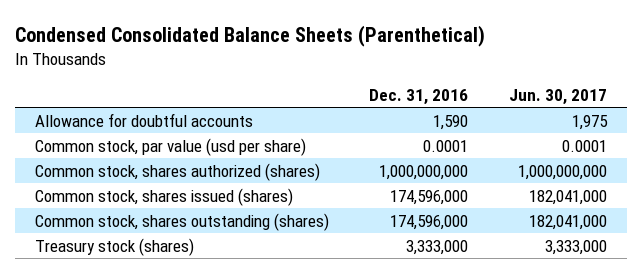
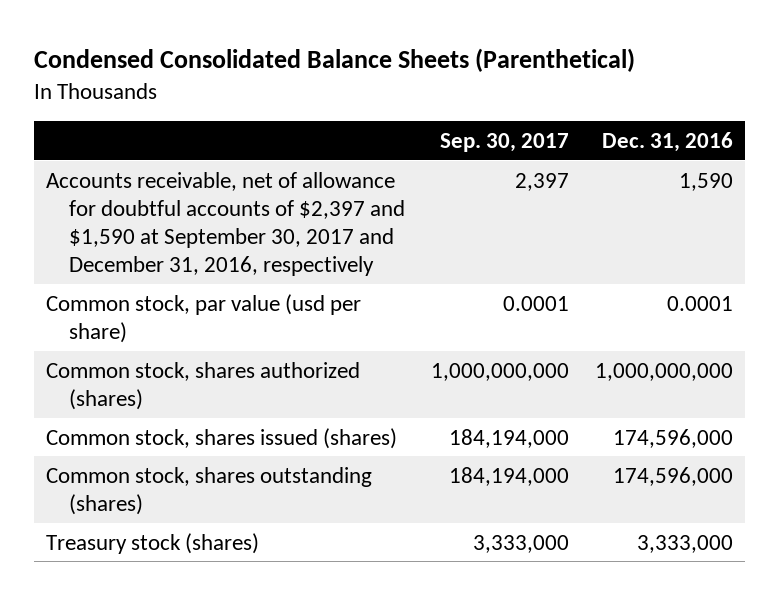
- | Dec. 31, 2016 | Jun. 30, 2017
+ | Sep. 30, 2017 | Dec. 31, 2016
- Allowance for doubtful accounts | 1,590 | 1,975
+ Accounts receivable, net of allowance for doubtful accounts of $2,397 and $1,590 at September 30, 2017 and December 31, 2016, respectively | 2,397 | 1,590

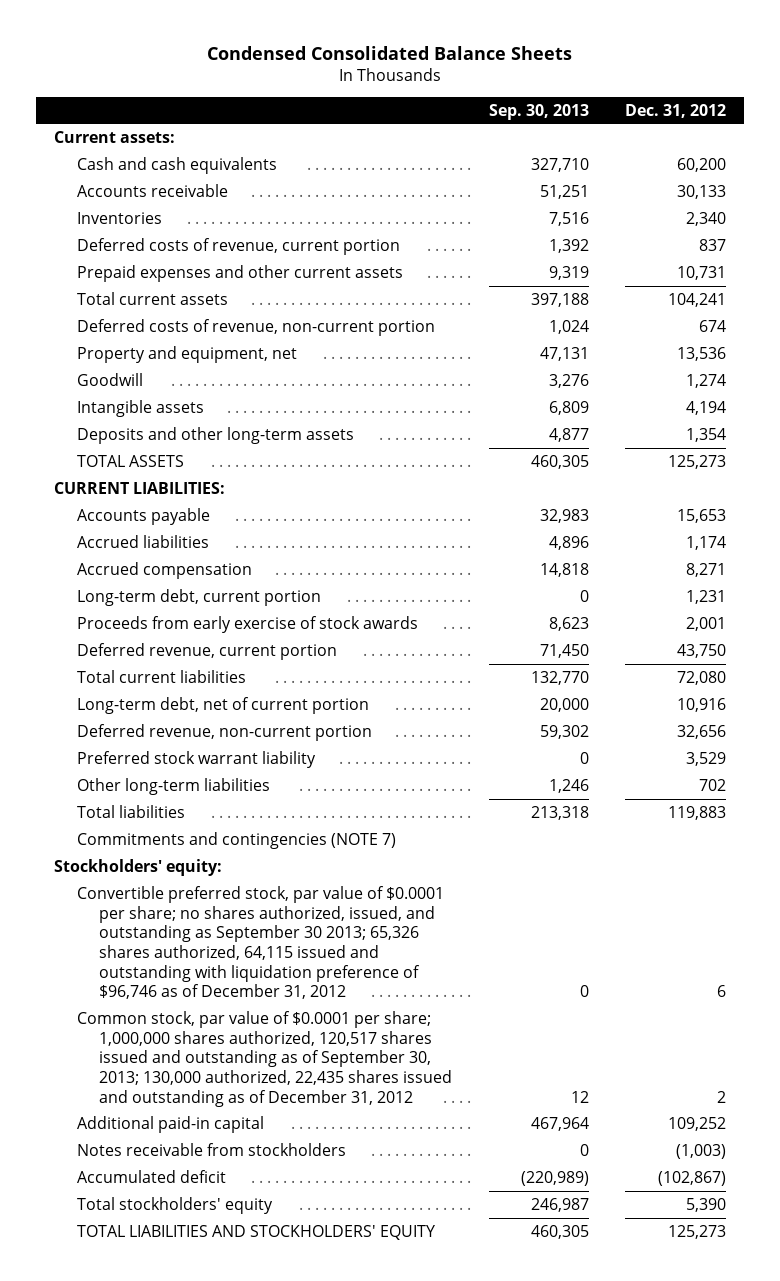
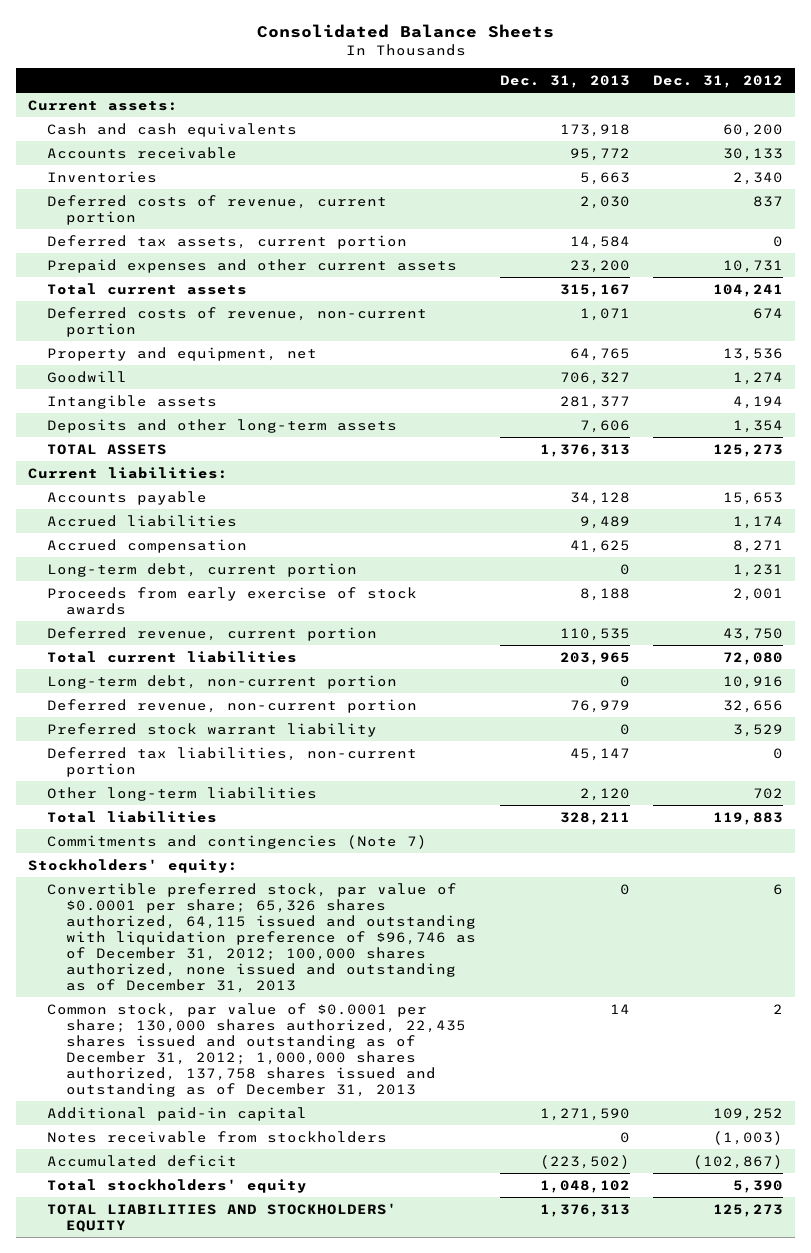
- Condensed Consolidated Balance Sheets
+ Consolidated Balance Sheets
- | Sep. 30, 2013 | Dec. 31, 2012
+ | Dec. 31, 2013 | Dec. 31, 2012
+ Deferred tax assets, current portion | 14,584 | 0
- CURRENT LIABILITIES:
+ Current liabilities:
- Long-term debt, net of current portion | 20,000 | 10,916
+ Long-term debt, non-current portion | 0 | 10,916
+ Deferred tax liabilities, non-current portion | 45,147 | 0
- Commitments and contingencies (NOTE 7)
+ Commitments and contingencies (Note 7)
- Convertible preferred stock, par value of $0.0001 per share; no shares authorized, issued, and outstanding as September 30 2013; 65,326 shares authorized, 64,115 issued and outstanding with liquidation preference of $96,746 as of December 31, 2012 | 0 | 6
- Common stock, par value of $0.0001 per share; 1,000,000 shares authorized, 120,517 shares issued and outstanding as of September 30, 2013; 130,000 authorized, 22,435 shares issued and outstanding as of December 31, 2012 | 12 | 2
+ Convertible preferred stock, par value of $0.0001 per share; 65,326 shares authorized, 64,115 issued and outstanding with liquidation preference of $96,746 as of December 31, 2012; 100,000 shares authorized, none issued and outstanding as of December 31, 2013 | 0 | 6
+ Common stock, par value of $0.0001 per share; 130,000 shares authorized, 22,435 shares issued and outstanding as of December 31, 2012; 1,000,000 shares authorized, 137,758 shares issued and outstanding as of December 31, 2013 | 14 | 2

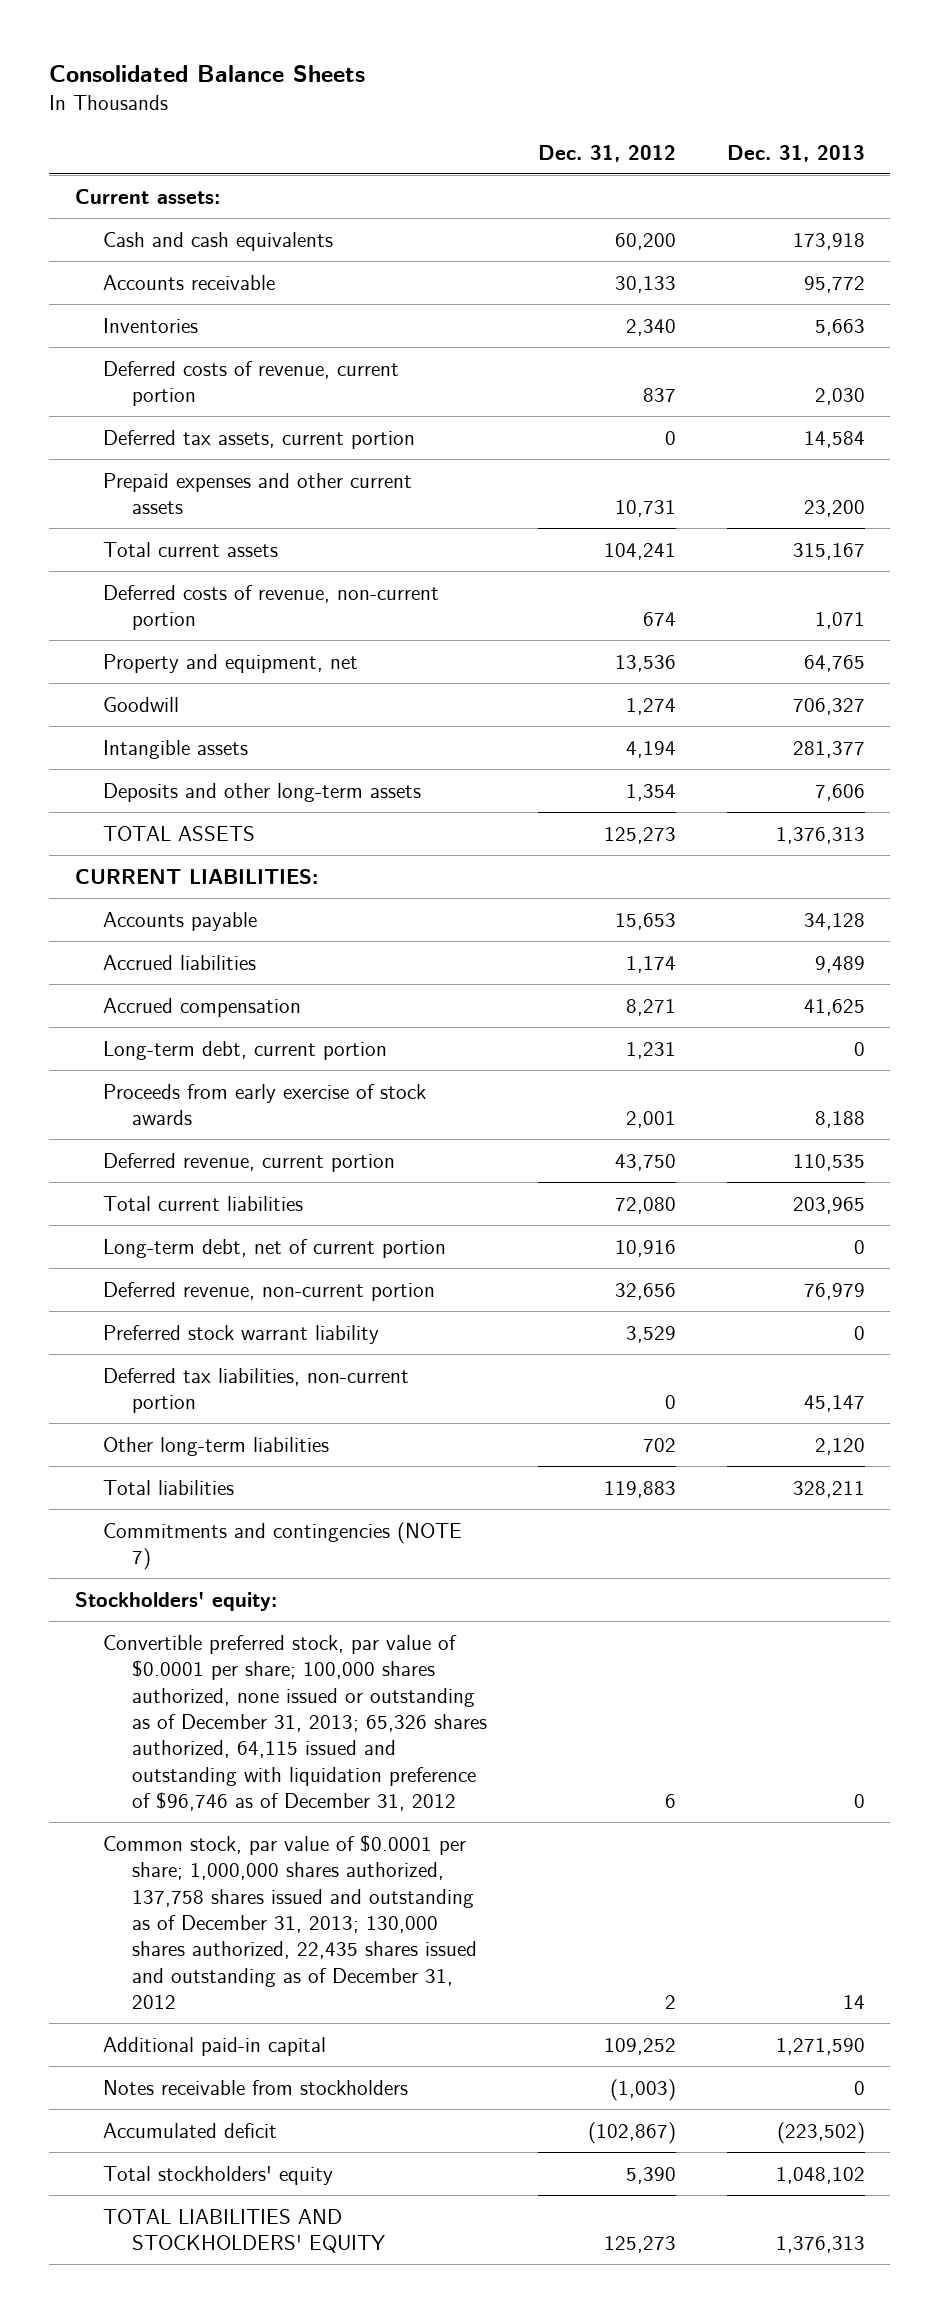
- | Dec. 31, 2013 | Dec. 31, 2012
+ | Dec. 31, 2012 | Dec. 31, 2013
- Current liabilities:
+ CURRENT LIABILITIES:
- Long-term debt, non-current portion | 0 | 10,916
+ Long-term debt, net of current portion | 10,916 | 0
- Commitments and contingencies (Note 7)
+ Commitments and contingencies (NOTE 7)
- Convertible preferred stock, par value of $0.0001 per share; 65,326 shares authorized, 64,115 issued and outstanding with liquidation preference of $96,746 as of December 31, 2012; 100,000 shares authorized, none issued and outstanding as of December 31, 2013 | 0 | 6
- Common stock, par value of $0.0001 per share; 130,000 shares authorized, 22,435 shares issued and outstanding as of December 31, 2012; 1,000,000 shares authorized, 137,758 shares issued and outstanding as of December 31, 2013 | 14 | 2
+ Convertible preferred stock, par value of $0.0001 per share; 100,000 shares authorized, none issued or outstanding as of December 31, 2013; 65,326 shares authorized, 64,115 issued and outstanding with liquidation preference of $96,746 as of December 31, 2012 | 6 | 0
+ Common stock, par value of $0.0001 per share; 1,000,000 shares authorized, 137,758 shares issued and outstanding as of December 31, 2013; 130,000 shares authorized, 22,435 shares issued and outstanding as of December 31, 2012 | 2 | 14

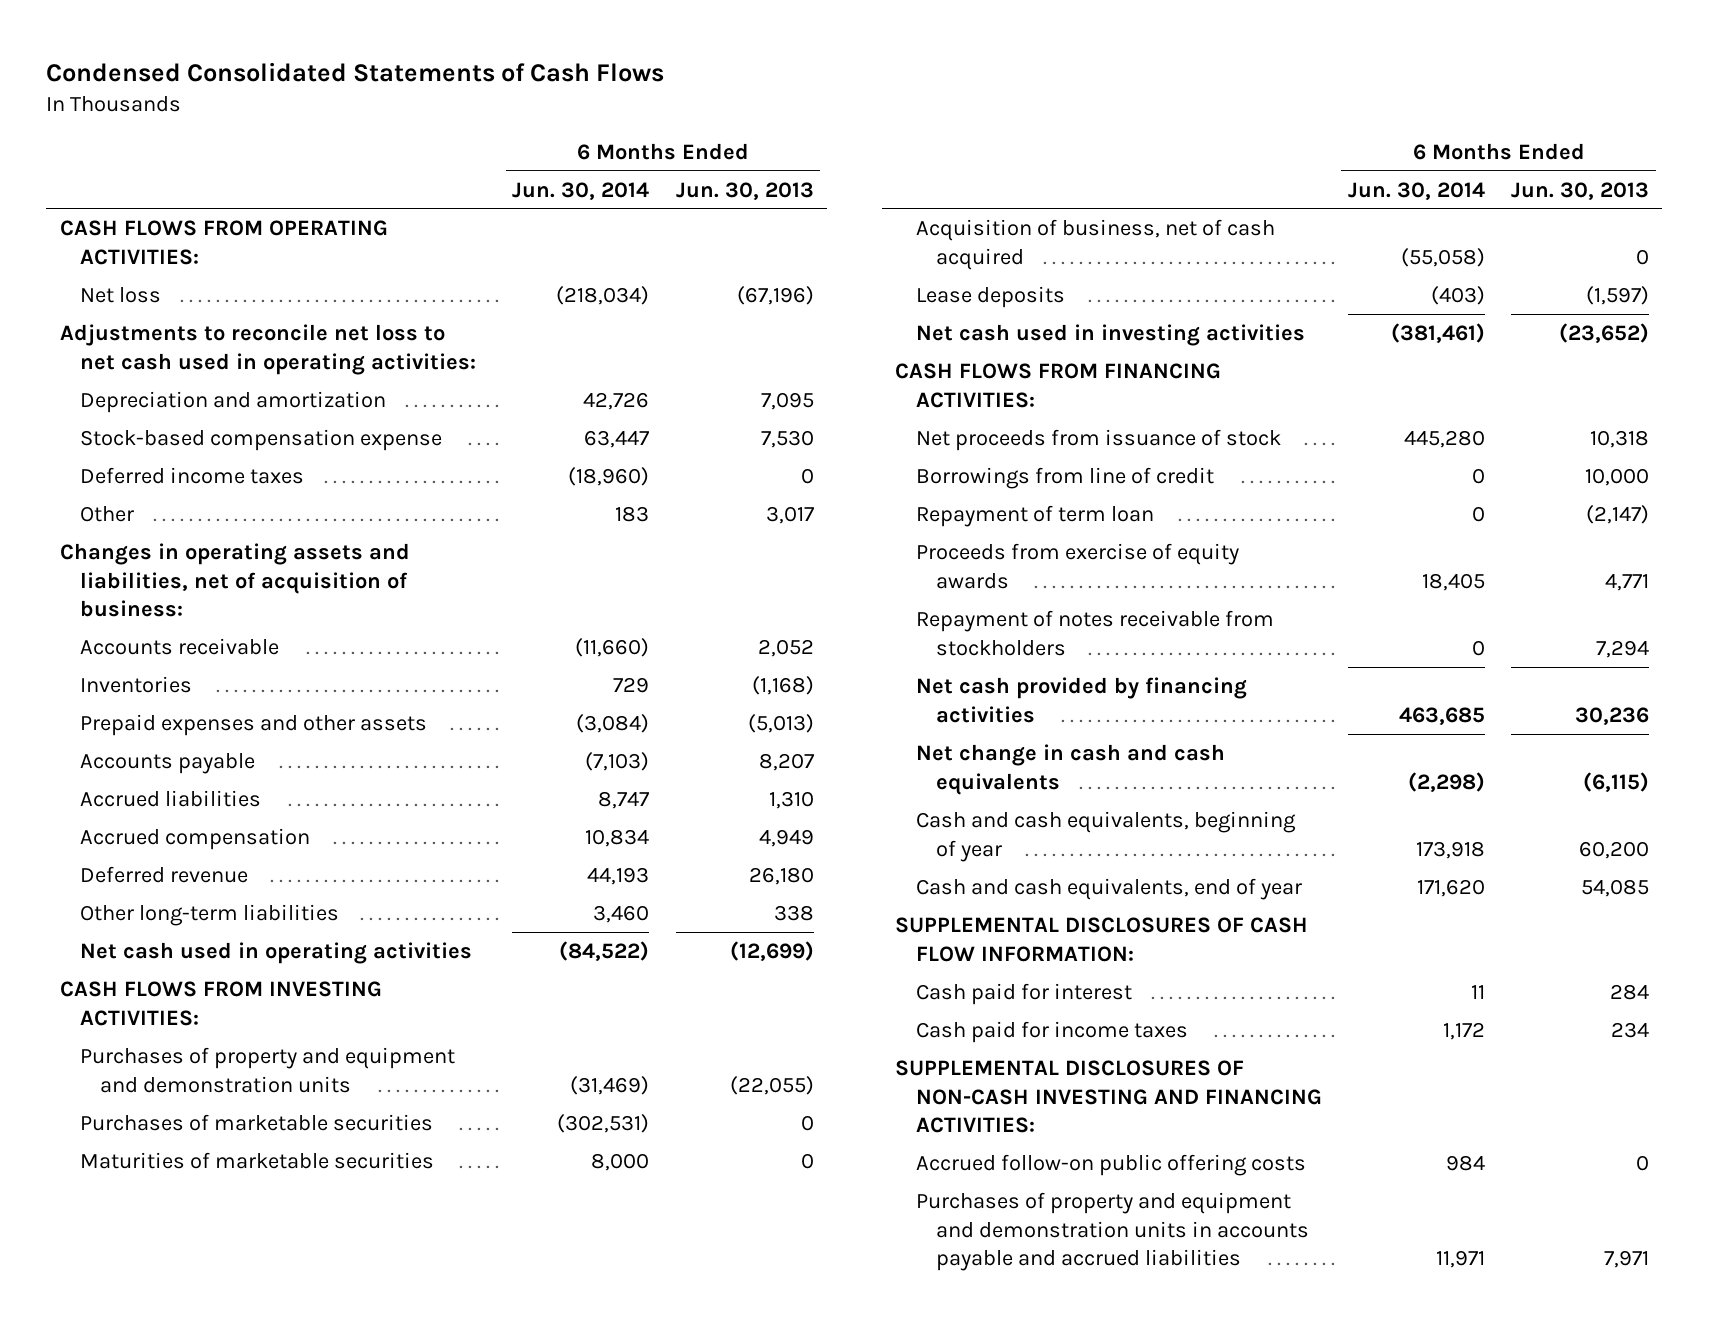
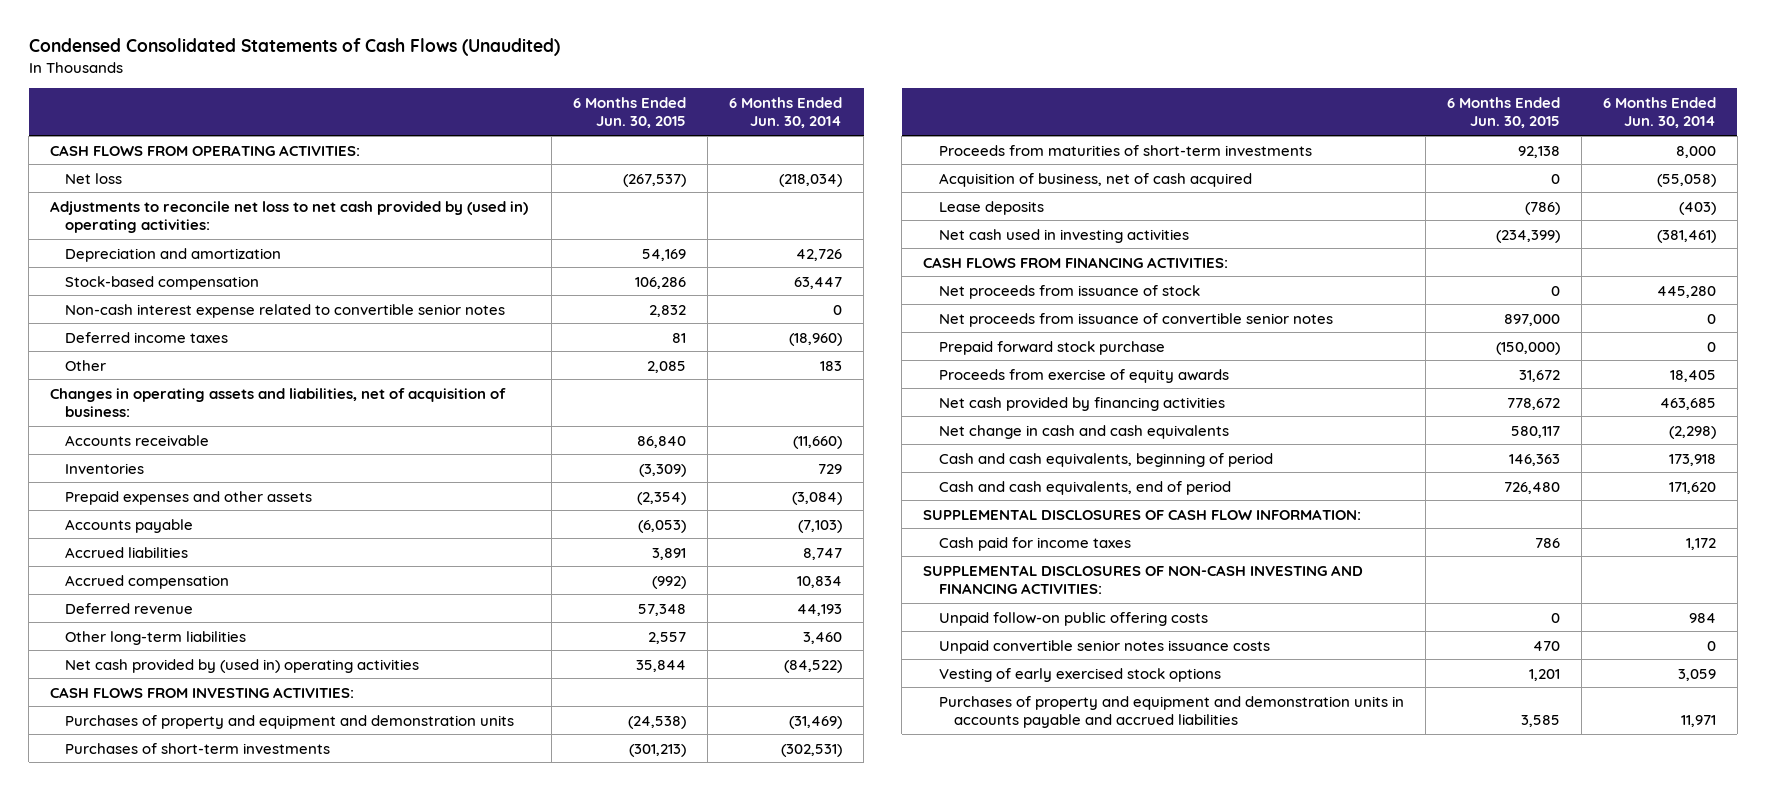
- Condensed Consolidated Statements of Cash Flows
+ Condensed Consolidated Statements of Cash Flows (Unaudited)
- | 6 Months Ended Jun. 30, 2014 | 6 Months Ended Jun. 30, 2013
+ | 6 Months Ended Jun. 30, 2015 | 6 Months Ended Jun. 30, 2014
- Adjustments to reconcile net loss to net cash used in operating activities:
+ Adjustments to reconcile net loss to net cash provided by (used in) operating activities:
- Stock-based compensation expense | 63,447 | 7,530
+ Stock-based compensation | 106,286 | 63,447
+ Non-cash interest expense related to convertible senior notes | 2,832 | 0
- Net cash used in operating activities | (84,522) | (12,699)
+ Net cash provided by (used in) operating activities | 35,844 | (84,522)
- Purchases of marketable securities | (302,531) | 0
- Maturities of marketable securities | 8,000 | 0
+ Purchases of short-term investments | (301,213) | (302,531)
+ Proceeds from maturities of short-term investments | 92,138 | 8,000
- Borrowings from line of credit | 0 | 10,000
- Repayment of term loan | 0 | (2,147)
+ Net proceeds from issuance of convertible senior notes | 897,000 | 0
+ Prepaid forward stock purchase | (150,000) | 0
- Repayment of notes receivable from stockholders | 0 | 7,294
- Cash and cash equivalents, beginning of year | 173,918 | 60,200
- Cash and cash equivalents, end of year | 171,620 | 54,085
+ Cash and cash equivalents, beginning of period | 146,363 | 173,918
+ Cash and cash equivalents, end of period | 726,480 | 171,620
- Cash paid for interest | 11 | 284
- Accrued follow-on public offering costs | 984 | 0
+ Unpaid follow-on public offering costs | 0 | 984
+ Unpaid convertible senior notes issuance costs | 470 | 0
+ Vesting of early exercised stock options | 1,201 | 3,059

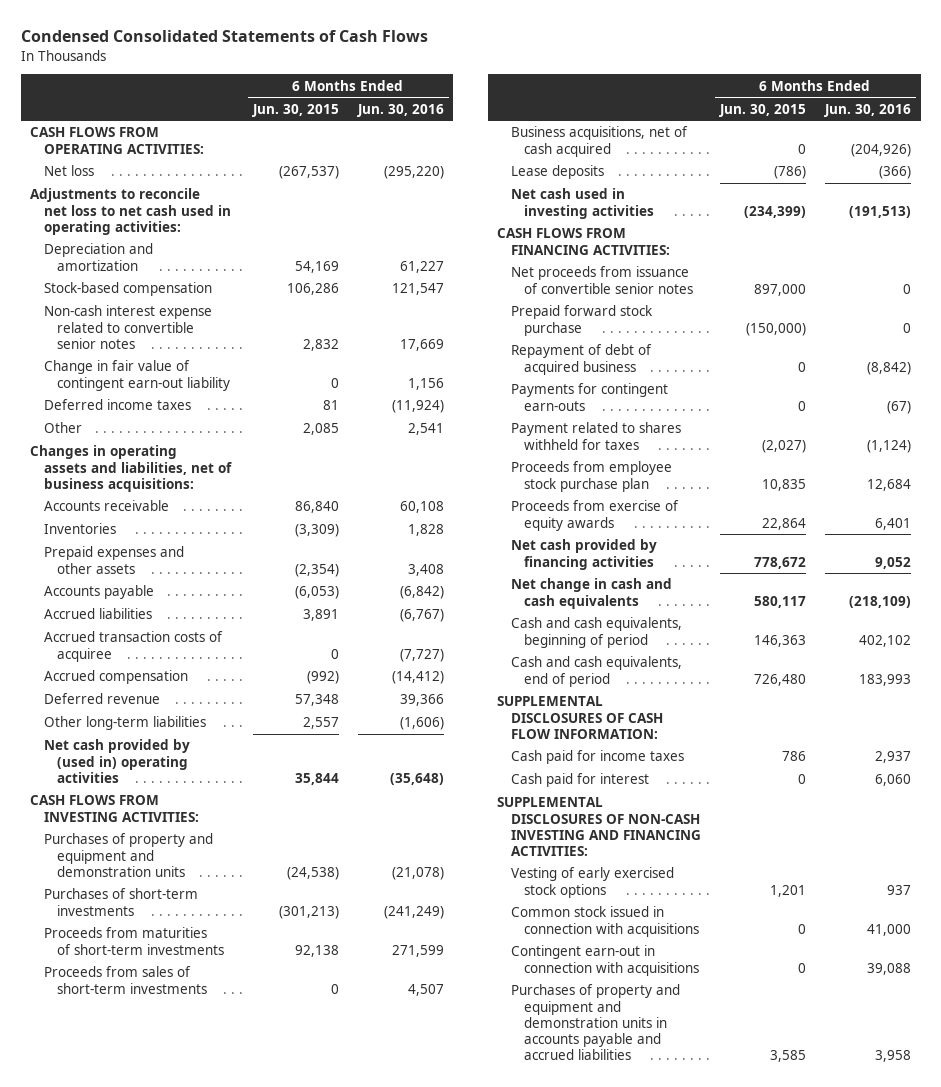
- Condensed Consolidated Statements of Cash Flows (Unaudited)
+ Condensed Consolidated Statements of Cash Flows
- | 6 Months Ended Jun. 30, 2015 | 6 Months Ended Jun. 30, 2014
+ | 6 Months Ended Jun. 30, 2015 | 6 Months Ended Jun. 30, 2016
- Adjustments to reconcile net loss to net cash provided by (used in) operating activities:
+ Adjustments to reconcile net loss to net cash used in operating activities:
+ Change in fair value of contingent earn-out liability | 0 | 1,156
- Changes in operating assets and liabilities, net of acquisition of business:
+ Changes in operating assets and liabilities, net of business acquisitions:
+ Accrued transaction costs of acquiree | 0 | (7,727)
- Acquisition of business, net of cash acquired | 0 | (55,058)
+ Proceeds from sales of short-term investments | 0 | 4,507
+ Business acquisitions, net of cash acquired | 0 | (204,926)
- Net proceeds from issuance of stock | 0 | 445,280
- Proceeds from exercise of equity awards | 31,672 | 18,405
+ Repayment of debt of acquired business | 0 | (8,842)
+ Payments for contingent earn-outs | 0 | (67)
+ Payment related to shares withheld for taxes | (2,027) | (1,124)
+ Proceeds from employee stock purchase plan | 10,835 | 12,684
+ Proceeds from exercise of equity awards | 22,864 | 6,401
+ Cash paid for interest | 0 | 6,060
- Unpaid follow-on public offering costs | 0 | 984
- Unpaid convertible senior notes issuance costs | 470 | 0
+ Common stock issued in connection with acquisitions | 0 | 41,000
+ Contingent earn-out in connection with acquisitions | 0 | 39,088

